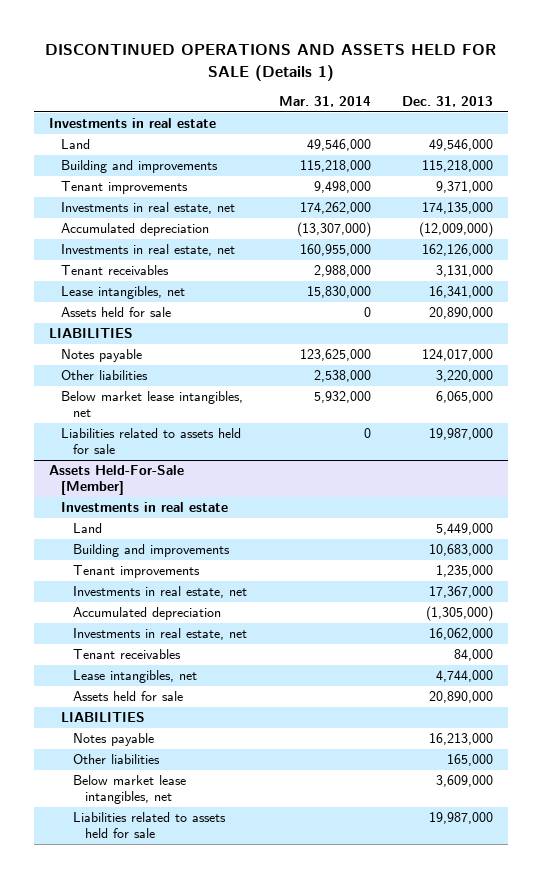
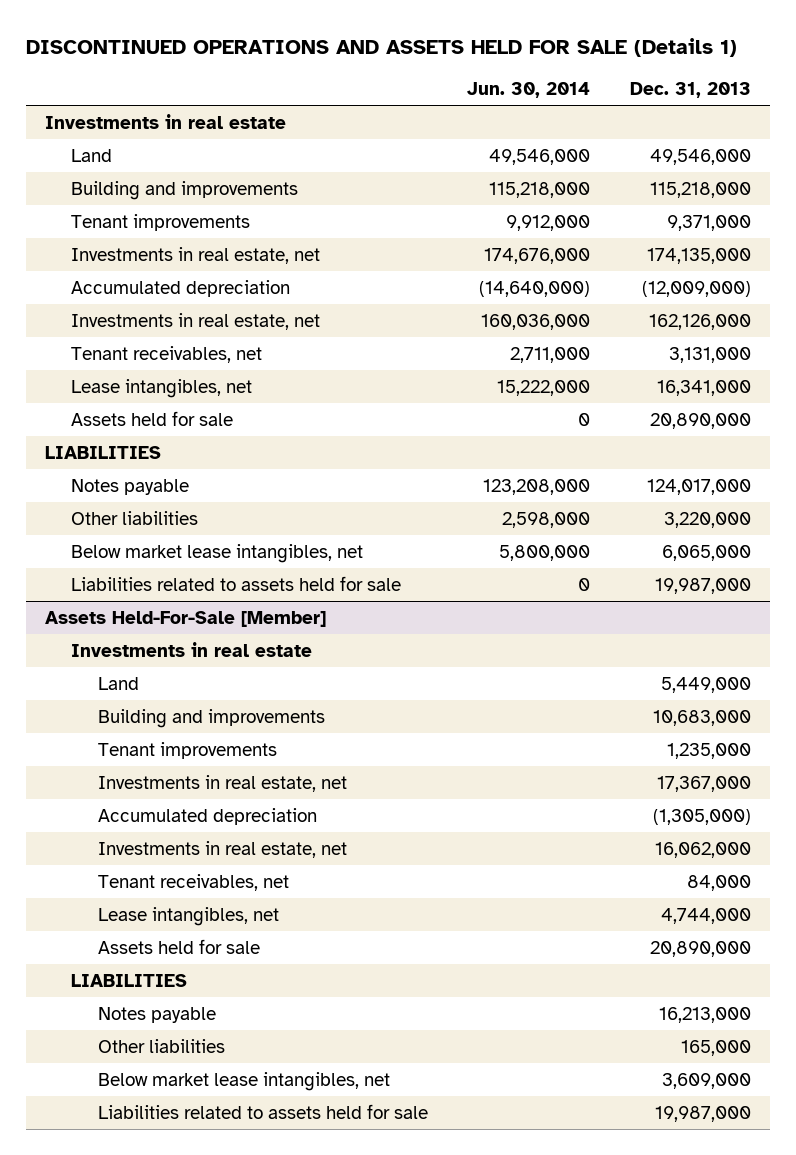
- | Mar. 31, 2014 | Dec. 31, 2013
+ | Jun. 30, 2014 | Dec. 31, 2013
- Tenant receivables | 2,988,000 | 3,131,000
+ Tenant receivables, net | 2,711,000 | 3,131,000
@ Assets Held-For-Sale [Member]
- Tenant receivables | | 84,000
+ Tenant receivables, net | | 84,000

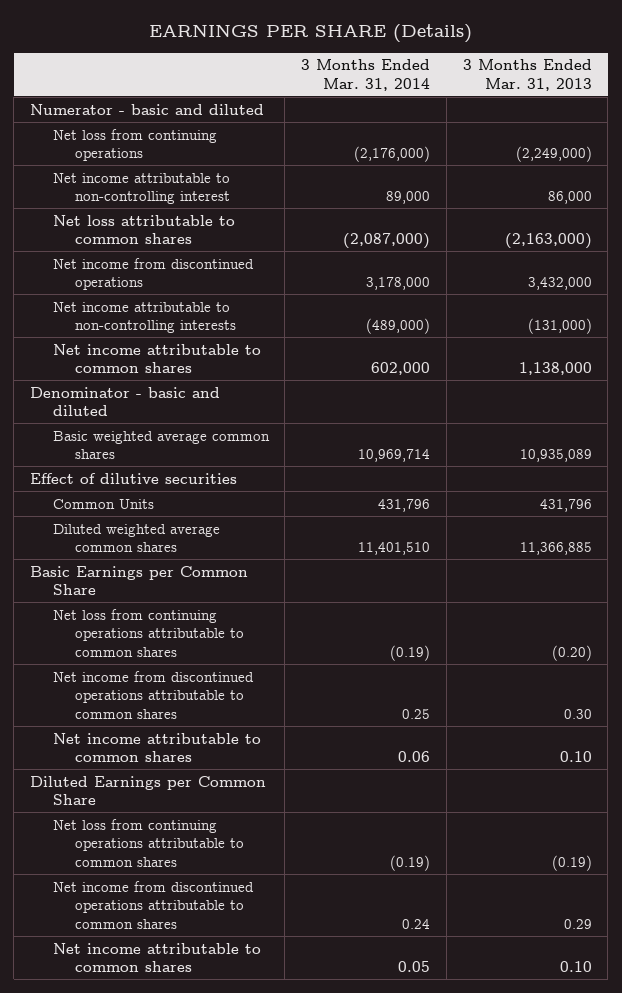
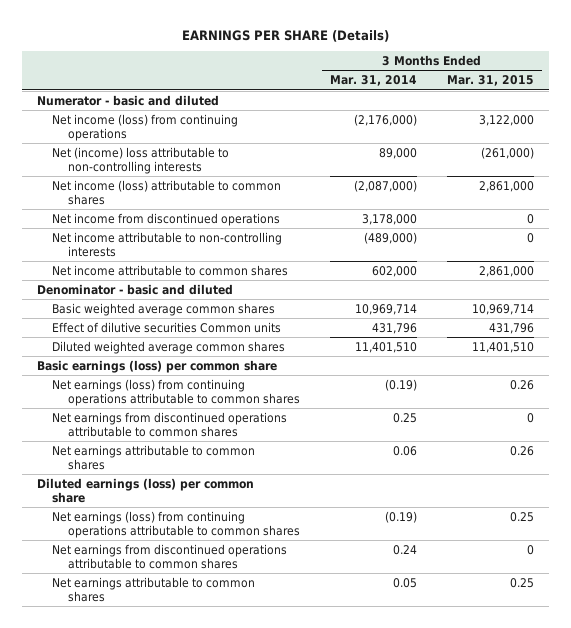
- | 3 Months Ended Mar. 31, 2014 | 3 Months Ended Mar. 31, 2013
+ | 3 Months Ended Mar. 31, 2014 | 3 Months Ended Mar. 31, 2015
- Net loss from continuing operations | (2,176,000) | (2,249,000)
- Net income attributable to non-controlling interest | 89,000 | 86,000
- Net loss attributable to common shares | (2,087,000) | (2,163,000)
+ Net income (loss) from continuing operations | (2,176,000) | 3,122,000
+ Net (income) loss attributable to non-controlling interests | 89,000 | (261,000)
+ Net income (loss) attributable to common shares | (2,087,000) | 2,861,000
- Effect of dilutive securities
- Common Units | 431,796 | 431,796
+ Effect of dilutive securities Common units | 431,796 | 431,796
- Basic Earnings per Common Share
- Net loss from continuing operations attributable to common shares | (0.19) | (0.20)
- Net income from discontinued operations attributable to common shares | 0.25 | 0.30
- Net income attributable to common shares | 0.06 | 0.10
- Diluted Earnings per Common Share
- Net loss from continuing operations attributable to common shares | (0.19) | (0.19)
- Net income from discontinued operations attributable to common shares | 0.24 | 0.29
- Net income attributable to common shares | 0.05 | 0.10
+ Basic earnings (loss) per common share
+ Net earnings (loss) from continuing operations attributable to common shares | (0.19) | 0.26
+ Net earnings from discontinued operations attributable to common shares | 0.25 | 0
+ Net earnings attributable to common shares | 0.06 | 0.26
+ Diluted earnings (loss) per common share
+ Net earnings (loss) from continuing operations attributable to common shares | (0.19) | 0.25
+ Net earnings from discontinued operations attributable to common shares | 0.24 | 0
+ Net earnings attributable to common shares | 0.05 | 0.25

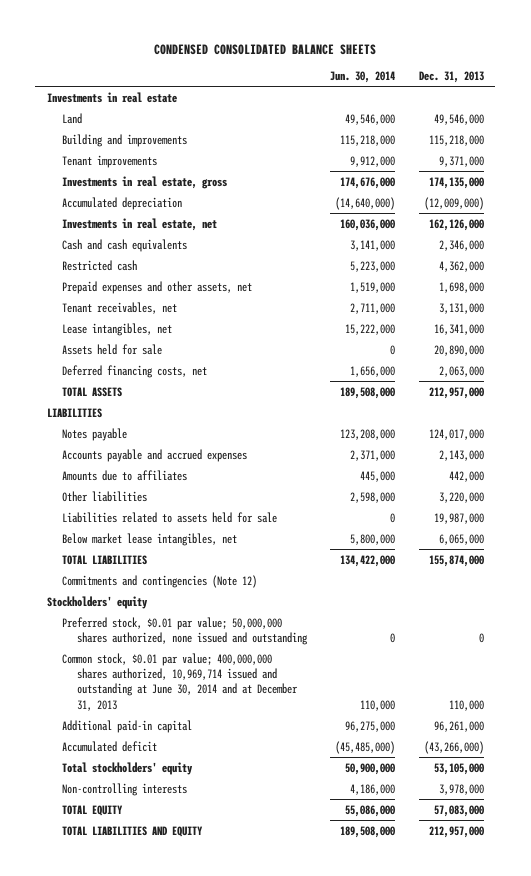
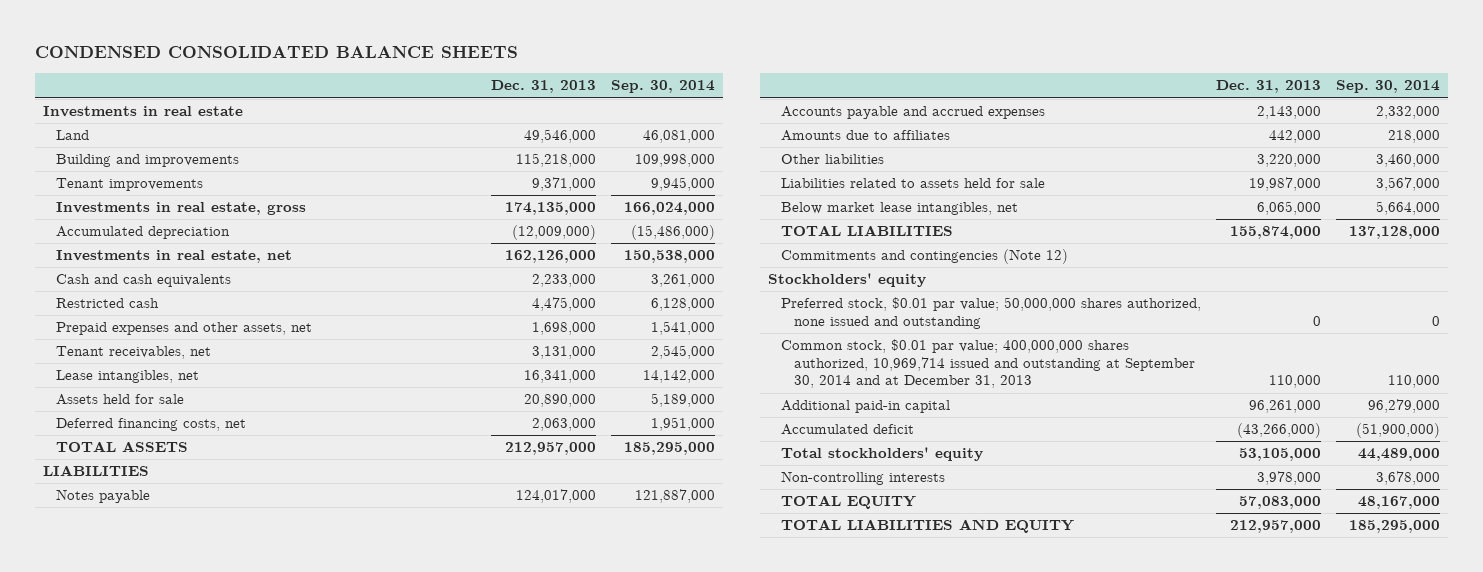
- | Jun. 30, 2014 | Dec. 31, 2013
+ | Dec. 31, 2013 | Sep. 30, 2014
- Cash and cash equivalents | 3,141,000 | 2,346,000
- Restricted cash | 5,223,000 | 4,362,000
+ Cash and cash equivalents | 2,233,000 | 3,261,000
+ Restricted cash | 4,475,000 | 6,128,000
- Common stock, $0.01 par value; 400,000,000 shares authorized, 10,969,714 issued and outstanding at June 30, 2014 and at December 31, 2013 | 110,000 | 110,000
+ Common stock, $0.01 par value; 400,000,000 shares authorized, 10,969,714 issued and outstanding at September 30, 2014 and at December 31, 2013 | 110,000 | 110,000

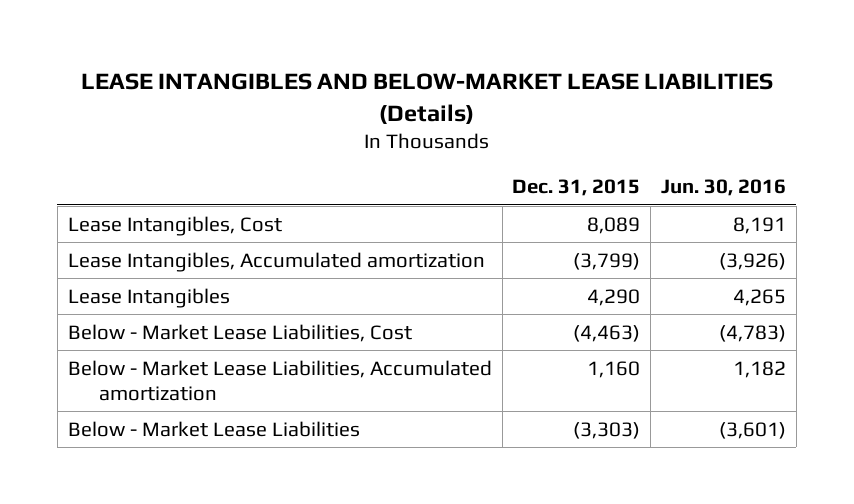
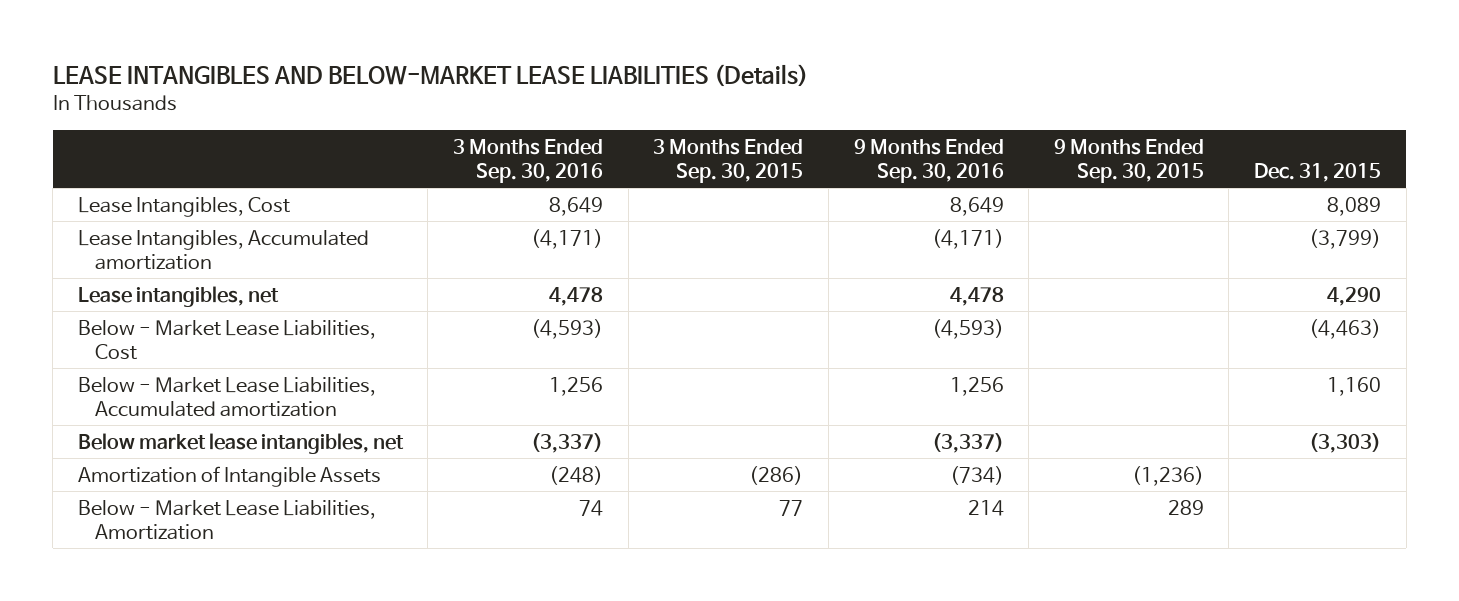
- | Dec. 31, 2015 | Jun. 30, 2016
+ | 3 Months Ended Sep. 30, 2016 | 3 Months Ended Sep. 30, 2015 | 9 Months Ended Sep. 30, 2016 | 9 Months Ended Sep. 30, 2015 | Dec. 31, 2015
- Lease Intangibles | 4,290 | 4,265
+ Lease intangibles, net | 4,478 | | 4,478 | | 4,290
- Below - Market Lease Liabilities | (3,303) | (3,601)
+ Below market lease intangibles, net | (3,337) | | (3,337) | | (3,303)
+ Amortization of Intangible Assets | (248) | (286) | (734) | (1,236) |
+ Below - Market Lease Liabilities, Amortization | 74 | 77 | 214 | 289 |

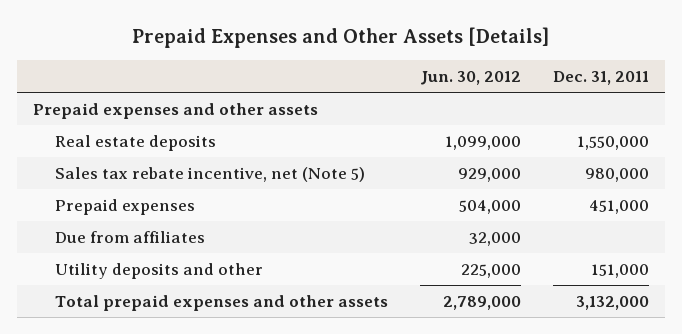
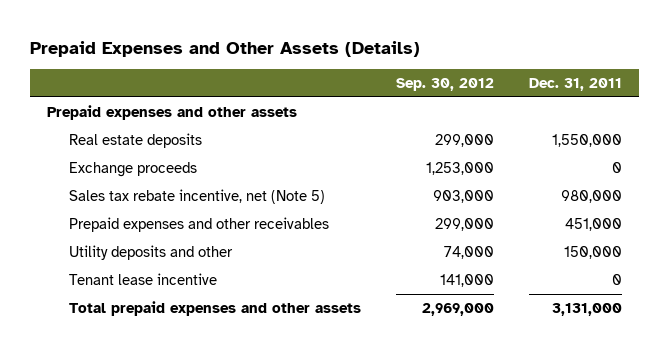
- Prepaid Expenses and Other Assets [Details]
+ Prepaid Expenses and Other Assets (Details)
- | Jun. 30, 2012 | Dec. 31, 2011
+ | Sep. 30, 2012 | Dec. 31, 2011
+ Exchange proceeds | 1,253,000 | 0
- Prepaid expenses | 504,000 | 451,000
- Due from affiliates | 32,000 |
- Utility deposits and other | 225,000 | 151,000
- Total prepaid expenses and other assets | 2,789,000 | 3,132,000
+ Prepaid expenses and other receivables | 299,000 | 451,000
+ Utility deposits and other | 74,000 | 150,000
+ Tenant lease incentive | 141,000 | 0
+ Total prepaid expenses and other assets | 2,969,000 | 3,131,000

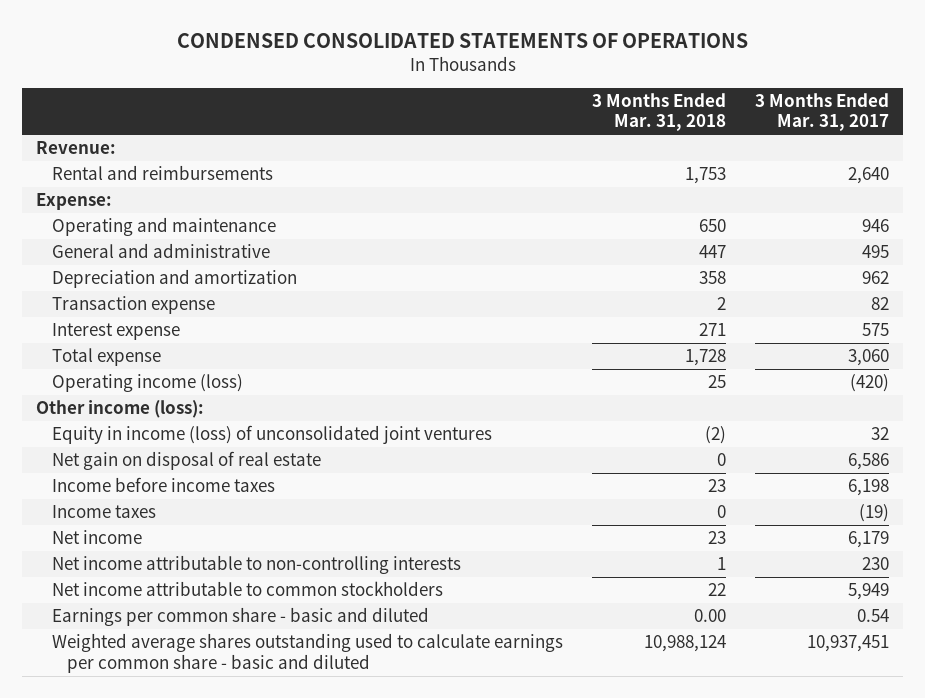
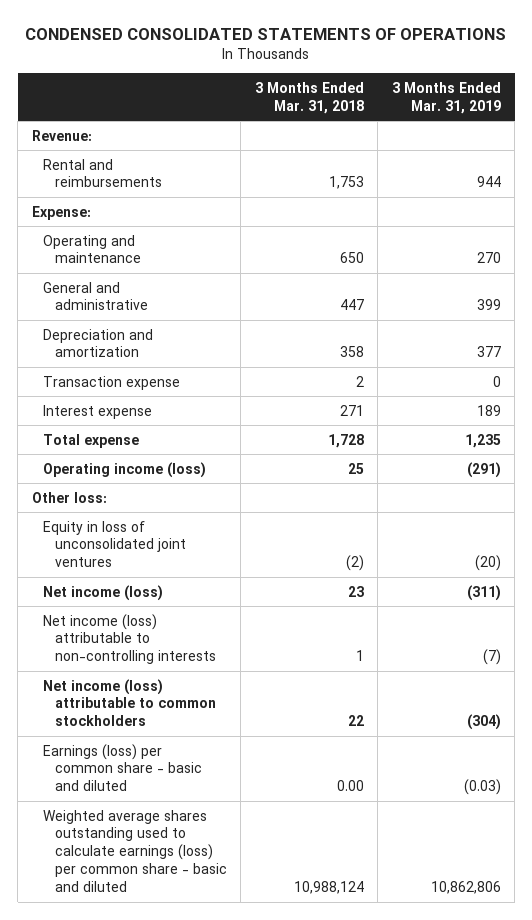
- | 3 Months Ended Mar. 31, 2018 | 3 Months Ended Mar. 31, 2017
+ | 3 Months Ended Mar. 31, 2018 | 3 Months Ended Mar. 31, 2019
- Other income (loss):
- Equity in income (loss) of unconsolidated joint ventures | (2) | 32
- Net gain on disposal of real estate | 0 | 6,586
- Income before income taxes | 23 | 6,198
- Income taxes | 0 | (19)
- Net income | 23 | 6,179
- Net income attributable to non-controlling interests | 1 | 230
- Net income attributable to common stockholders | 22 | 5,949
- Earnings per common share - basic and diluted | 0.00 | 0.54
- Weighted average shares outstanding used to calculate earnings per common share - basic and diluted | 10,988,124 | 10,937,451
+ Other loss:
+ Equity in loss of unconsolidated joint ventures | (2) | (20)
+ Net income (loss) | 23 | (311)
+ Net income (loss) attributable to non-controlling interests | 1 | (7)
+ Net income (loss) attributable to common stockholders | 22 | (304)
+ Earnings (loss) per common share - basic and diluted | 0.00 | (0.03)
+ Weighted average shares outstanding used to calculate earnings (loss) per common share - basic and diluted | 10,988,124 | 10,862,806

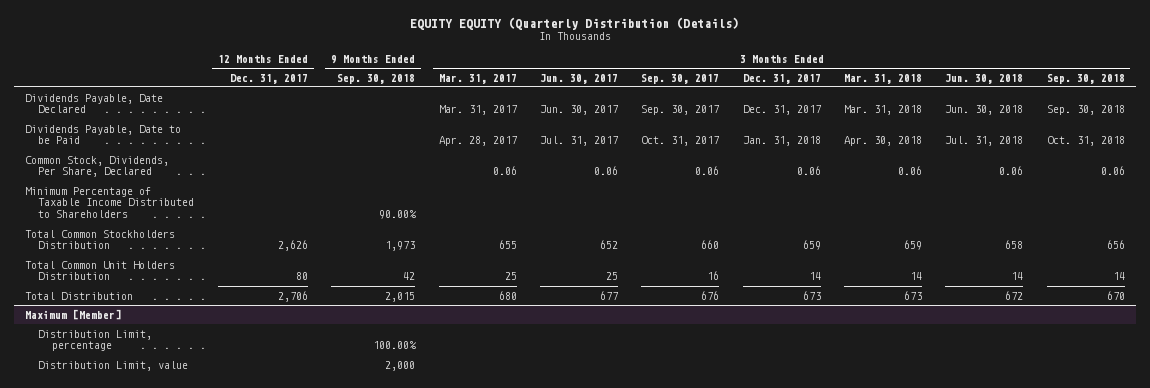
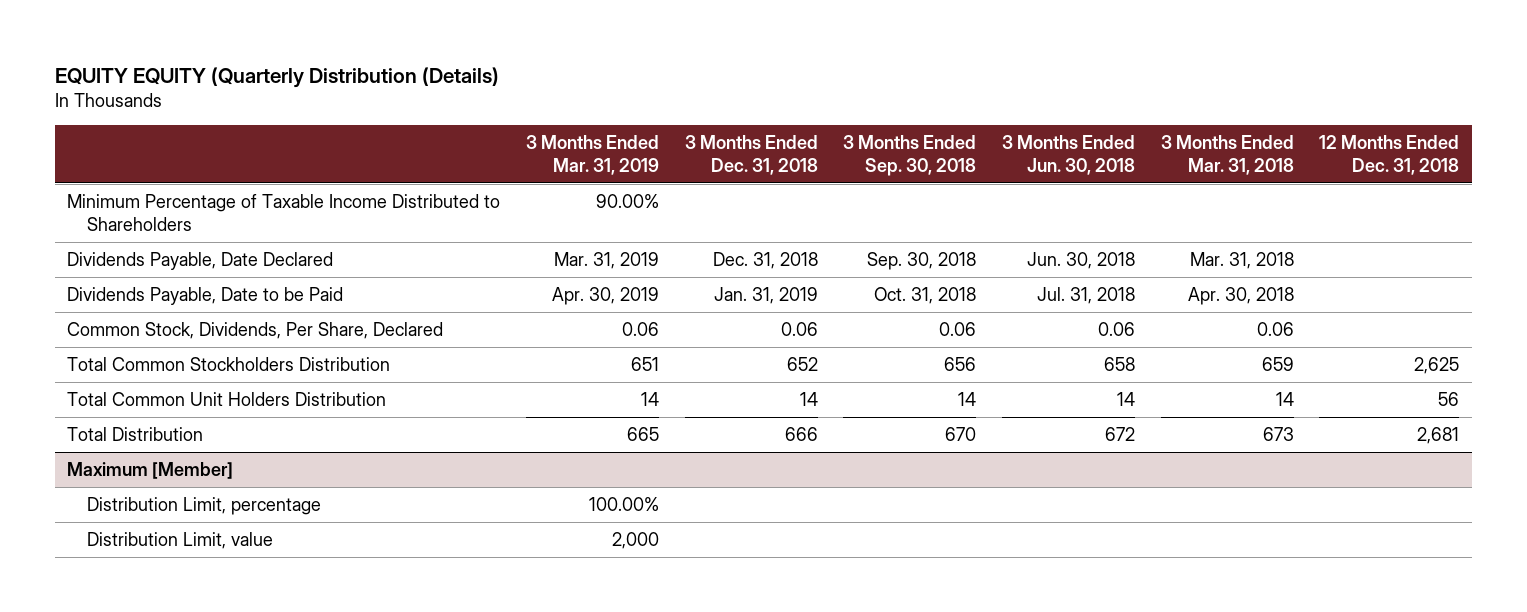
- | 12 Months Ended Dec. 31, 2017 | 9 Months Ended Sep. 30, 2018 | 3 Months Ended Mar. 31, 2017 | 3 Months Ended Jun. 30, 2017 | 3 Months Ended Sep. 30, 2017 | 3 Months Ended Dec. 31, 2017 | 3 Months Ended Mar. 31, 2018 | 3 Months Ended Jun. 30, 2018 | 3 Months Ended Sep. 30, 2018
+ | 3 Months Ended Mar. 31, 2019 | 3 Months Ended Dec. 31, 2018 | 3 Months Ended Sep. 30, 2018 | 3 Months Ended Jun. 30, 2018 | 3 Months Ended Mar. 31, 2018 | 12 Months Ended Dec. 31, 2018
moved up: Minimum Percentage of Taxable Income Distributed to Shareholders | 90.00% | | | | |

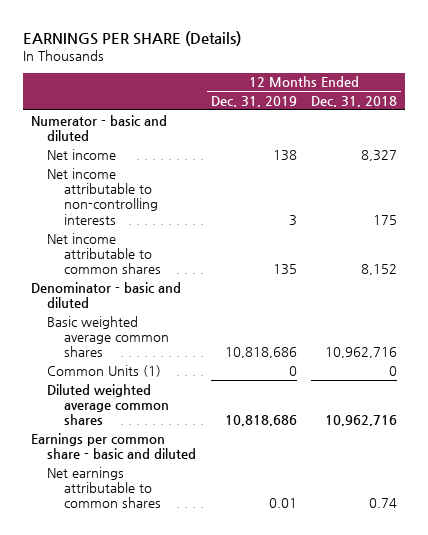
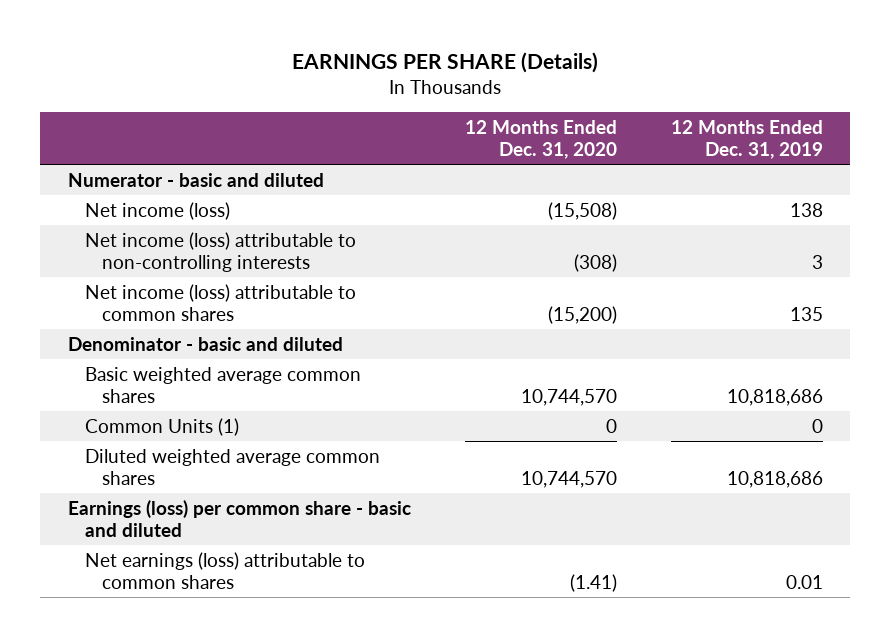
- | 12 Months Ended Dec. 31, 2019 | 12 Months Ended Dec. 31, 2018
+ | 12 Months Ended Dec. 31, 2020 | 12 Months Ended Dec. 31, 2019
- Net income | 138 | 8,327
- Net income attributable to non-controlling interests | 3 | 175
- Net income attributable to common shares | 135 | 8,152
+ Net income (loss) | (15,508) | 138
+ Net income (loss) attributable to non-controlling interests | (308) | 3
+ Net income (loss) attributable to common shares | (15,200) | 135
- Earnings per common share - basic and diluted
- Net earnings attributable to common shares | 0.01 | 0.74
+ Earnings (loss) per common share - basic and diluted
+ Net earnings (loss) attributable to common shares | (1.41) | 0.01

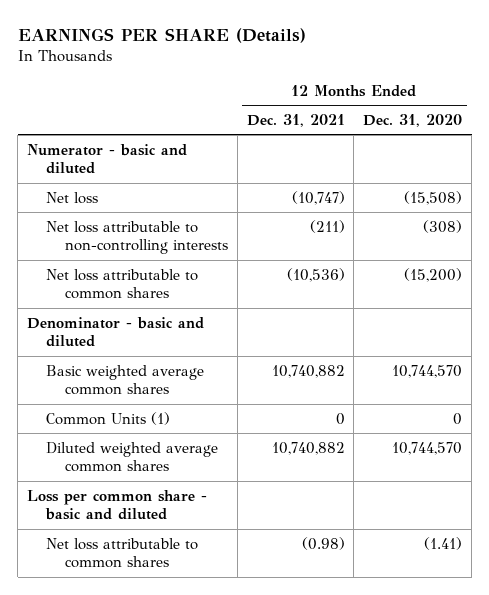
- | 12 Months Ended Dec. 31, 2020 | 12 Months Ended Dec. 31, 2019
+ | 12 Months Ended Dec. 31, 2021 | 12 Months Ended Dec. 31, 2020
- Net income (loss) | (15,508) | 138
- Net income (loss) attributable to non-controlling interests | (308) | 3
- Net income (loss) attributable to common shares | (15,200) | 135
+ Net loss | (10,747) | (15,508)
+ Net loss attributable to non-controlling interests | (211) | (308)
+ Net loss attributable to common shares | (10,536) | (15,200)
- Earnings (loss) per common share - basic and diluted
- Net earnings (loss) attributable to common shares | (1.41) | 0.01
+ Loss per common share - basic and diluted
+ Net loss attributable to common shares | (0.98) | (1.41)

